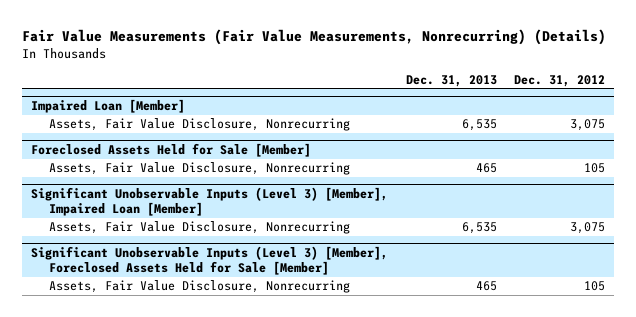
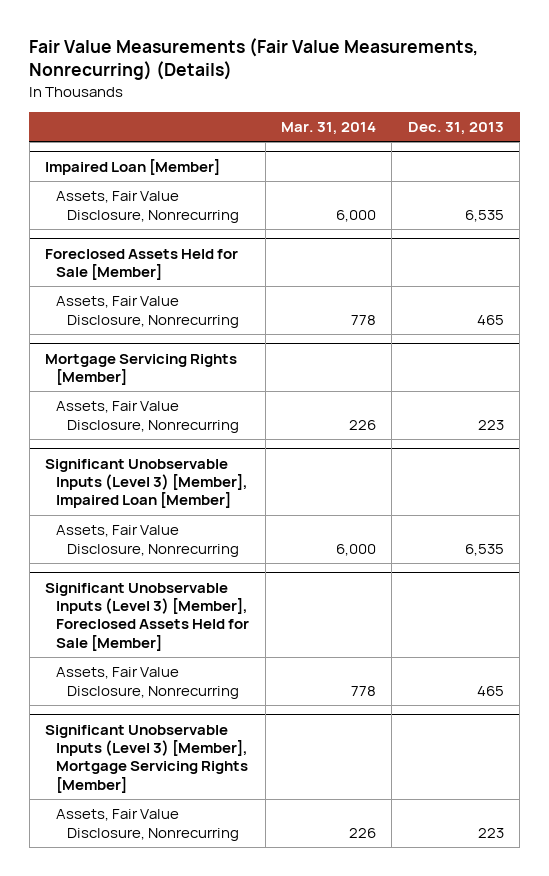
- | Dec. 31, 2013 | Dec. 31, 2012
+ | Mar. 31, 2014 | Dec. 31, 2013
+ Mortgage Servicing Rights [Member]
+ Assets, Fair Value Disclosure, Nonrecurring | 226 | 223
+ Significant Unobservable Inputs (Level 3) [Member], Mortgage Servicing Rights [Member]
+ Assets, Fair Value Disclosure, Nonrecurring | 226 | 223

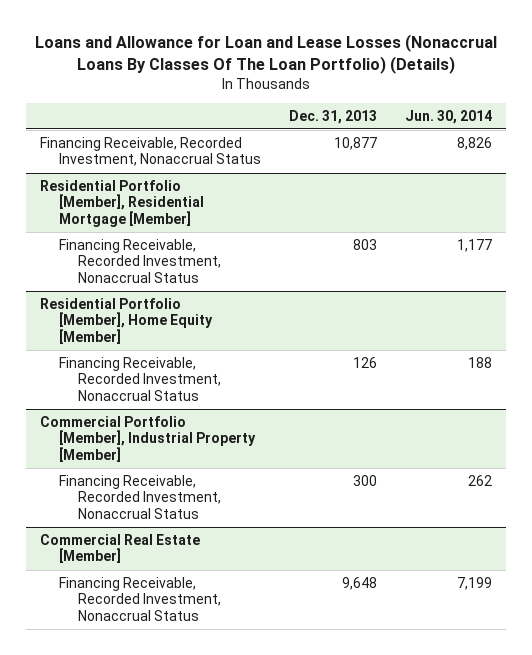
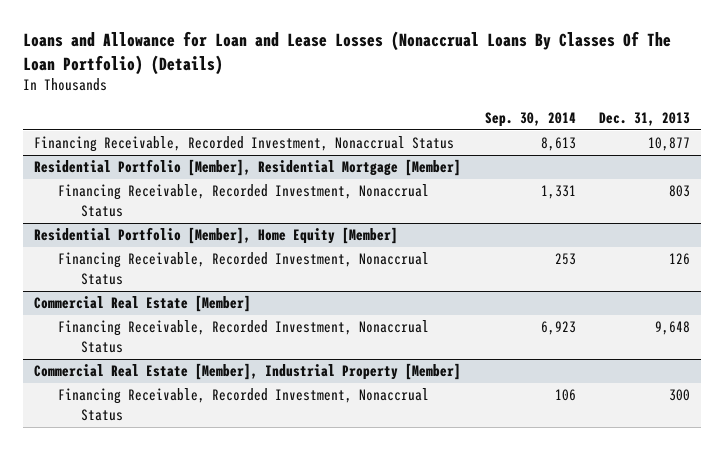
- | Dec. 31, 2013 | Jun. 30, 2014
+ | Sep. 30, 2014 | Dec. 31, 2013
- Commercial Portfolio [Member], Industrial Property [Member]
- Financing Receivable, Recorded Investment, Nonaccrual Status | 300 | 262
+ Commercial Real Estate [Member], Industrial Property [Member]
+ Financing Receivable, Recorded Investment, Nonaccrual Status | 106 | 300

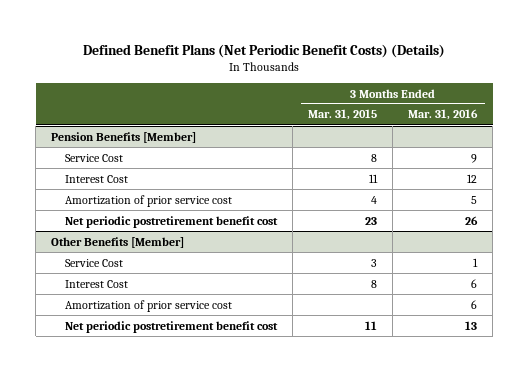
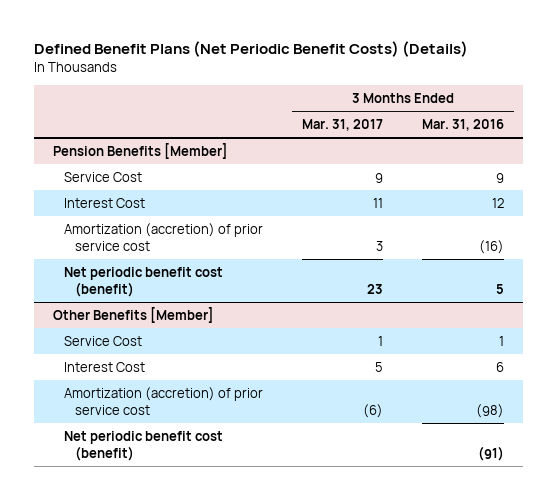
- | 3 Months Ended Mar. 31, 2015 | 3 Months Ended Mar. 31, 2016
+ | 3 Months Ended Mar. 31, 2017 | 3 Months Ended Mar. 31, 2016
@ Pension Benefits [Member]
- Amortization of prior service cost | 4 | 5
- Net periodic postretirement benefit cost | 23 | 26
+ Amortization (accretion) of prior service cost | 3 | (16)
+ Net periodic benefit cost (benefit) | 23 | 5
@ Other Benefits [Member]
- Amortization of prior service cost | | 6
- Net periodic postretirement benefit cost | 11 | 13
+ Amortization (accretion) of prior service cost | (6) | (98)
+ Net periodic benefit cost (benefit) | | (91)

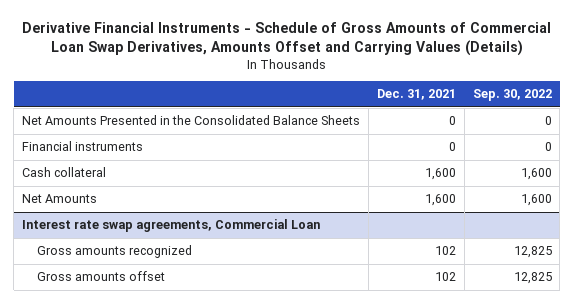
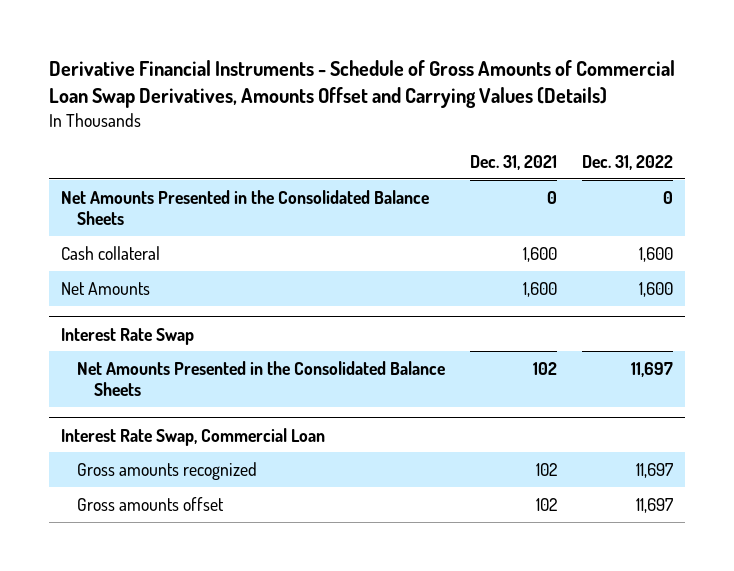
- | Dec. 31, 2021 | Sep. 30, 2022
+ | Dec. 31, 2021 | Dec. 31, 2022
- Financial instruments | 0 | 0
- Interest rate swap agreements, Commercial Loan
+ Interest Rate Swap
+ Net Amounts Presented in the Consolidated Balance Sheets | 102 | 11,697
+ Interest Rate Swap, Commercial Loan

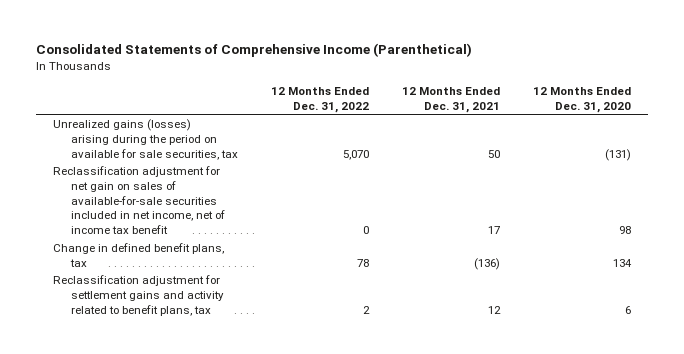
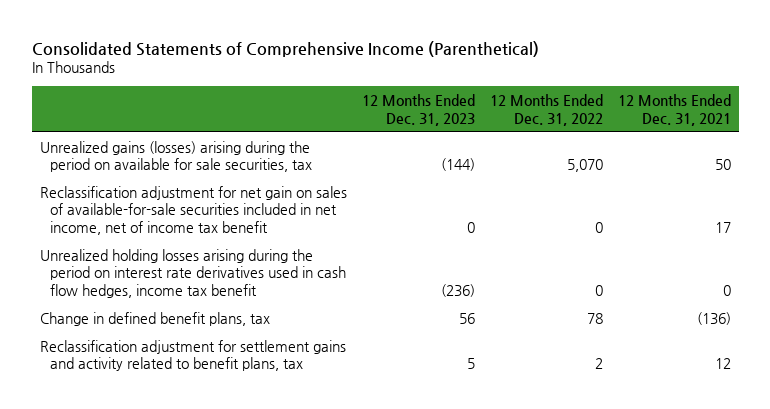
- | 12 Months Ended Dec. 31, 2022 | 12 Months Ended Dec. 31, 2021 | 12 Months Ended Dec. 31, 2020
+ | 12 Months Ended Dec. 31, 2023 | 12 Months Ended Dec. 31, 2022 | 12 Months Ended Dec. 31, 2021
+ Unrealized holding losses arising during the period on interest rate derivatives used in cash flow hedges, income tax benefit | (236) | 0 | 0

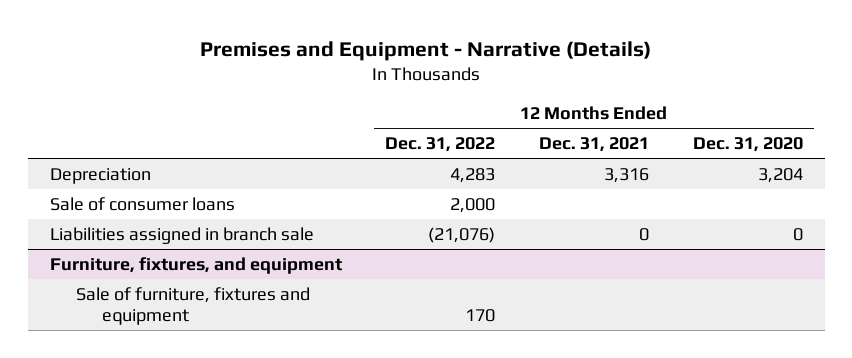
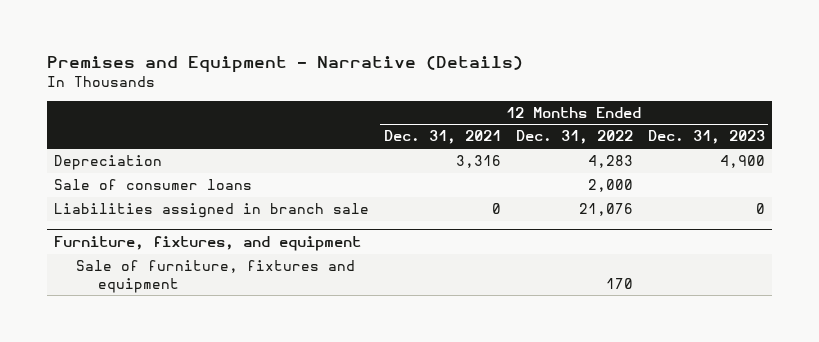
- | 12 Months Ended Dec. 31, 2022 | 12 Months Ended Dec. 31, 2021 | 12 Months Ended Dec. 31, 2020
+ | 12 Months Ended Dec. 31, 2021 | 12 Months Ended Dec. 31, 2022 | 12 Months Ended Dec. 31, 2023
- Liabilities assigned in branch sale | (21,076) | 0 | 0
+ Liabilities assigned in branch sale | 0 | 21,076 | 0

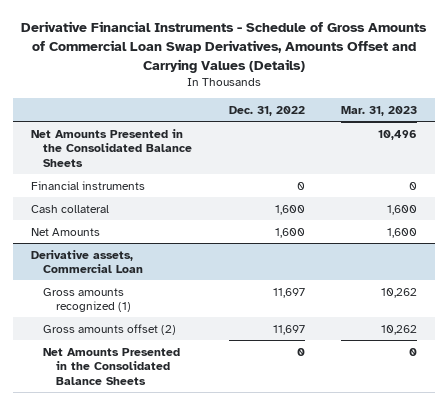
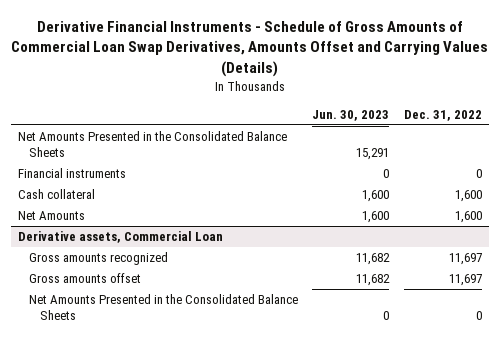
- | Dec. 31, 2022 | Mar. 31, 2023
+ | Jun. 30, 2023 | Dec. 31, 2022
@ Derivative assets, Commercial Loan
- Gross amounts recognized (1) | 11,697 | 10,262
- Gross amounts offset (2) | 11,697 | 10,262
+ Gross amounts recognized | 11,682 | 11,697
+ Gross amounts offset | 11,682 | 11,697

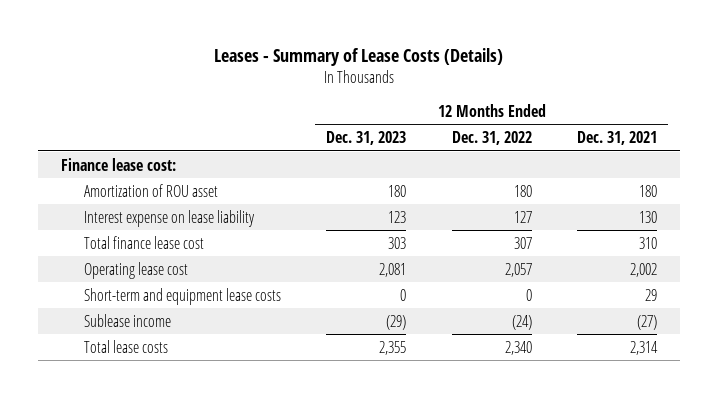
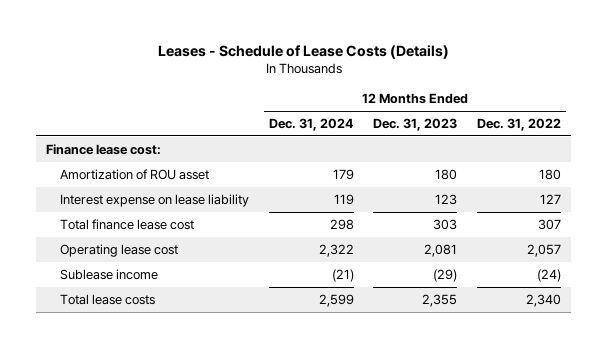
- Leases - Summary of Lease Costs (Details)
+ Leases - Schedule of Lease Costs (Details)
- | 12 Months Ended Dec. 31, 2023 | 12 Months Ended Dec. 31, 2022 | 12 Months Ended Dec. 31, 2021
+ | 12 Months Ended Dec. 31, 2024 | 12 Months Ended Dec. 31, 2023 | 12 Months Ended Dec. 31, 2022
- Short-term and equipment lease costs | 0 | 0 | 29

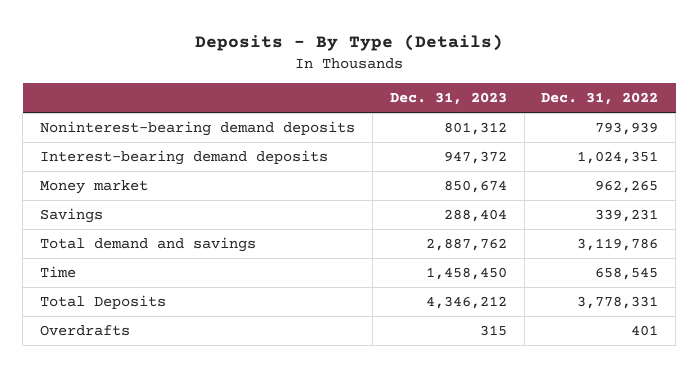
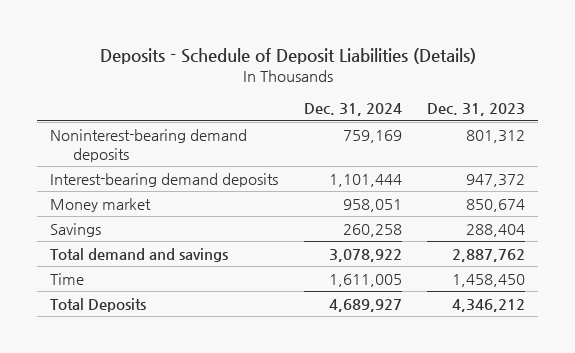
- Deposits - By Type (Details)
+ Deposits - Schedule of Deposit Liabilities (Details)
- | Dec. 31, 2023 | Dec. 31, 2022
+ | Dec. 31, 2024 | Dec. 31, 2023
- Overdrafts | 315 | 401

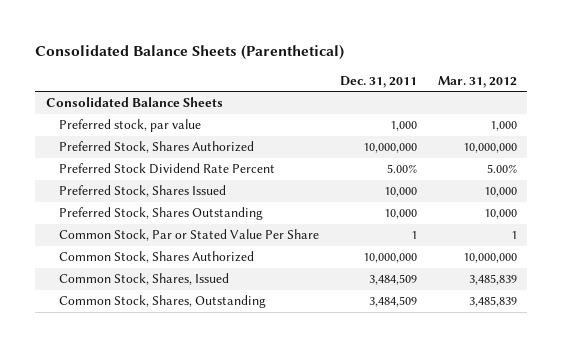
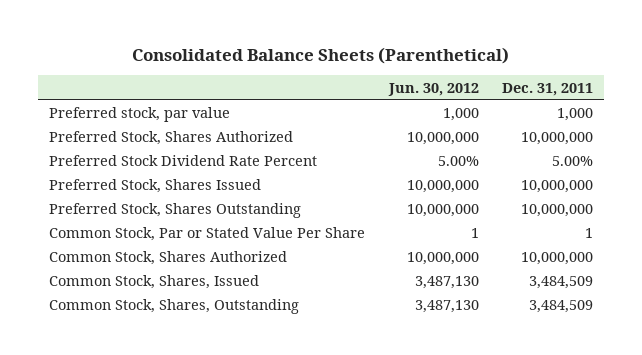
- | Dec. 31, 2011 | Mar. 31, 2012
+ | Jun. 30, 2012 | Dec. 31, 2011
- Consolidated Balance Sheets
- Preferred Stock, Shares Issued | 10,000 | 10,000
- Preferred Stock, Shares Outstanding | 10,000 | 10,000
+ Preferred Stock, Shares Issued | 10,000,000 | 10,000,000
+ Preferred Stock, Shares Outstanding | 10,000,000 | 10,000,000

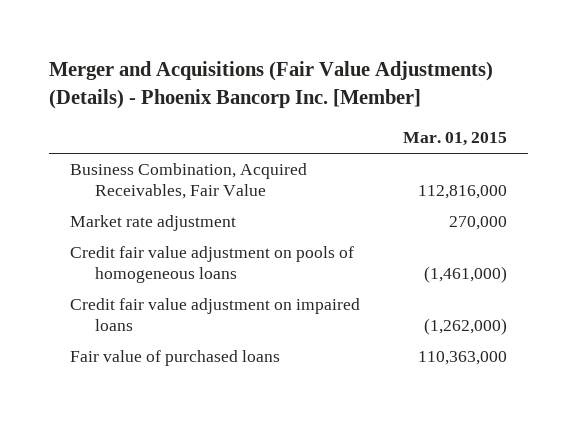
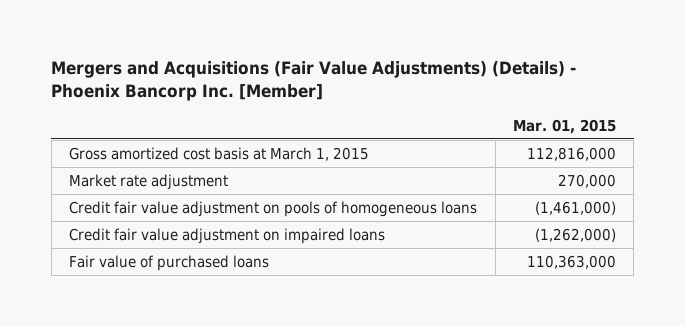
- Merger and Acquisitions (Fair Value Adjustments) (Details) - Phoenix Bancorp Inc. [Member]
+ Mergers and Acquisitions (Fair Value Adjustments) (Details) - Phoenix Bancorp Inc. [Member]
- Business Combination, Acquired Receivables, Fair Value | 112,816,000
+ Gross amortized cost basis at March 1, 2015 | 112,816,000

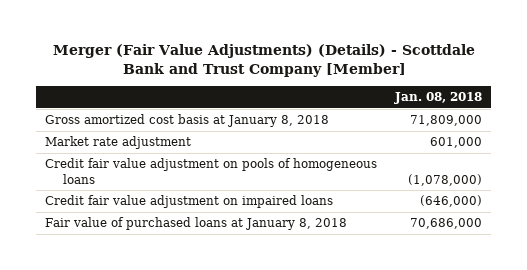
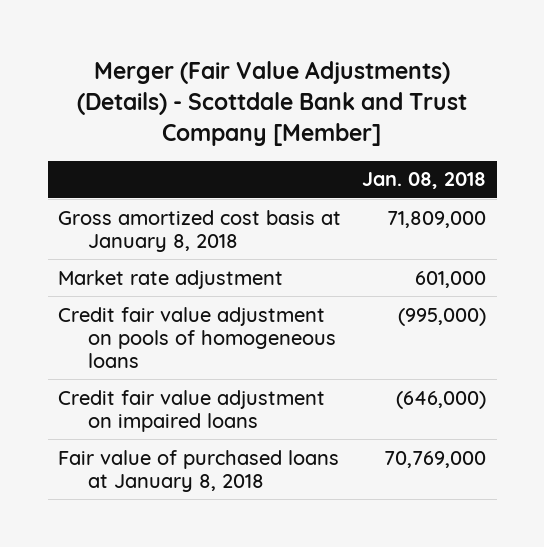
- Credit fair value adjustment on pools of homogeneous loans | (1,078,000)
+ Credit fair value adjustment on pools of homogeneous loans | (995,000)
- Fair value of purchased loans at January 8, 2018 | 70,686,000
+ Fair value of purchased loans at January 8, 2018 | 70,769,000

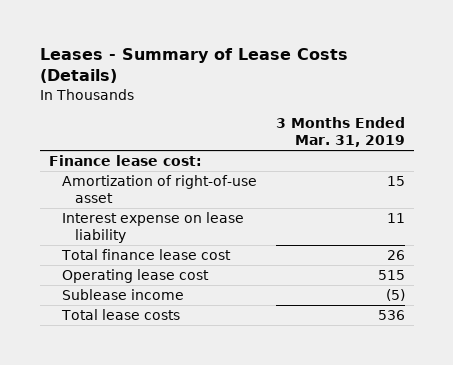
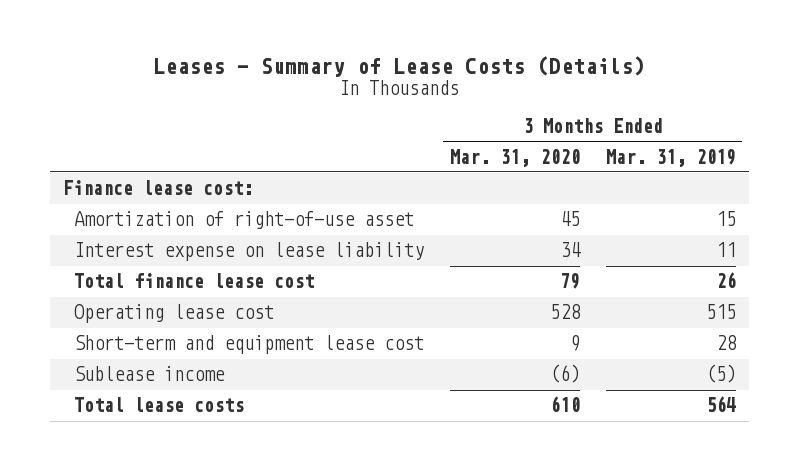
- | 3 Months Ended Mar. 31, 2019
+ | 3 Months Ended Mar. 31, 2020 | 3 Months Ended Mar. 31, 2019
+ Short-term and equipment lease cost | 9 | 28
- Total lease costs | 536
+ Total lease costs | 610 | 564

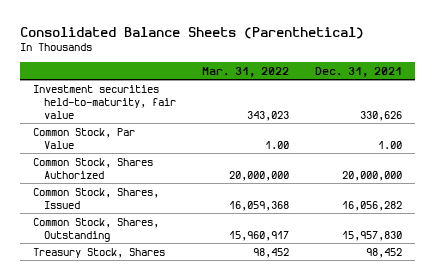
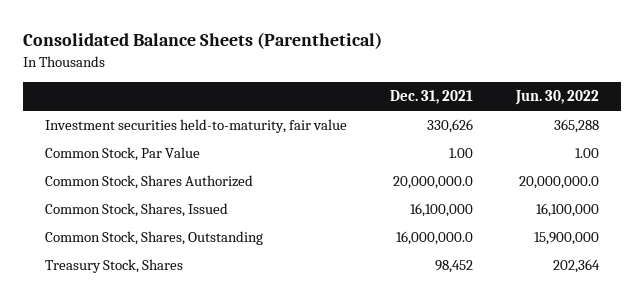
- | Mar. 31, 2022 | Dec. 31, 2021
+ | Dec. 31, 2021 | Jun. 30, 2022
- Common Stock, Shares Authorized | 20,000,000 | 20,000,000
- Common Stock, Shares, Issued | 16,059,368 | 16,056,282
- Common Stock, Shares, Outstanding | 15,960,917 | 15,957,830
+ Common Stock, Shares Authorized | 20,000,000.0 | 20,000,000.0
+ Common Stock, Shares, Issued | 16,100,000 | 16,100,000
+ Common Stock, Shares, Outstanding | 16,000,000.0 | 15,900,000

